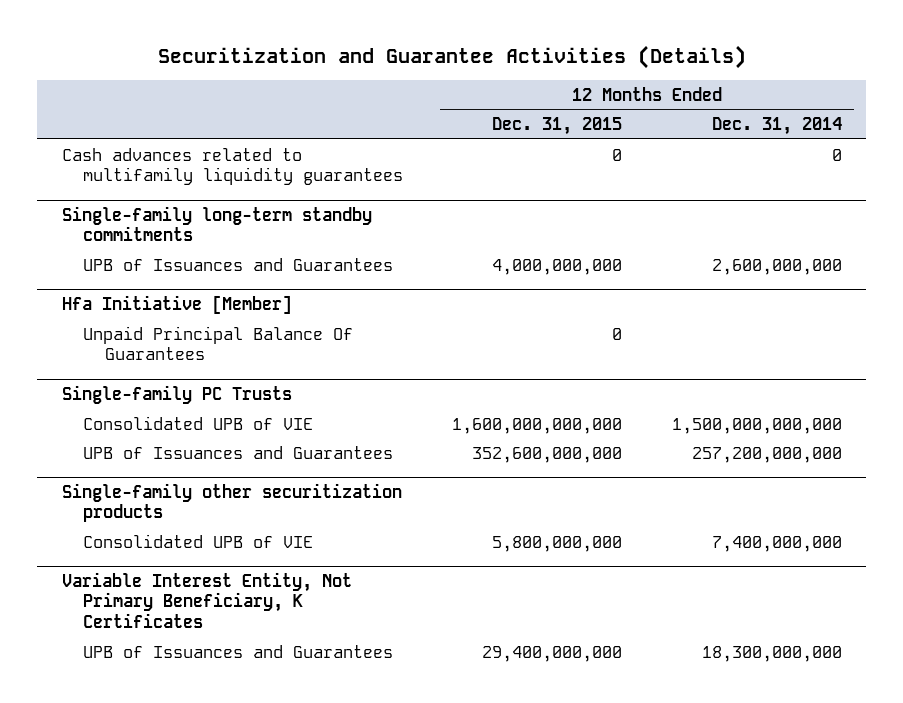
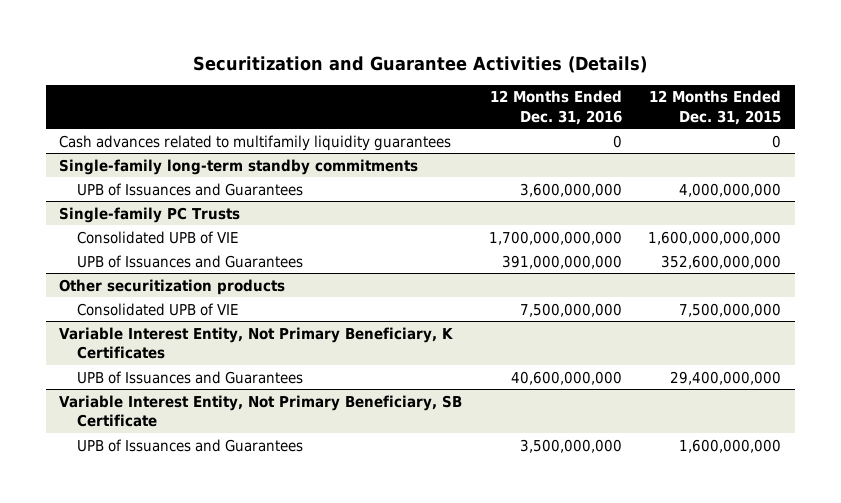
- | 12 Months Ended Dec. 31, 2015 | 12 Months Ended Dec. 31, 2014
+ | 12 Months Ended Dec. 31, 2016 | 12 Months Ended Dec. 31, 2015
- Hfa Initiative [Member]
- Unpaid Principal Balance Of Guarantees | 0 |
- Single-family other securitization products
- Consolidated UPB of VIE | 5,800,000,000 | 7,400,000,000
+ Other securitization products
+ Consolidated UPB of VIE | 7,500,000,000 | 7,500,000,000
+ Variable Interest Entity, Not Primary Beneficiary, SB Certificate
+ UPB of Issuances and Guarantees | 3,500,000,000 | 1,600,000,000

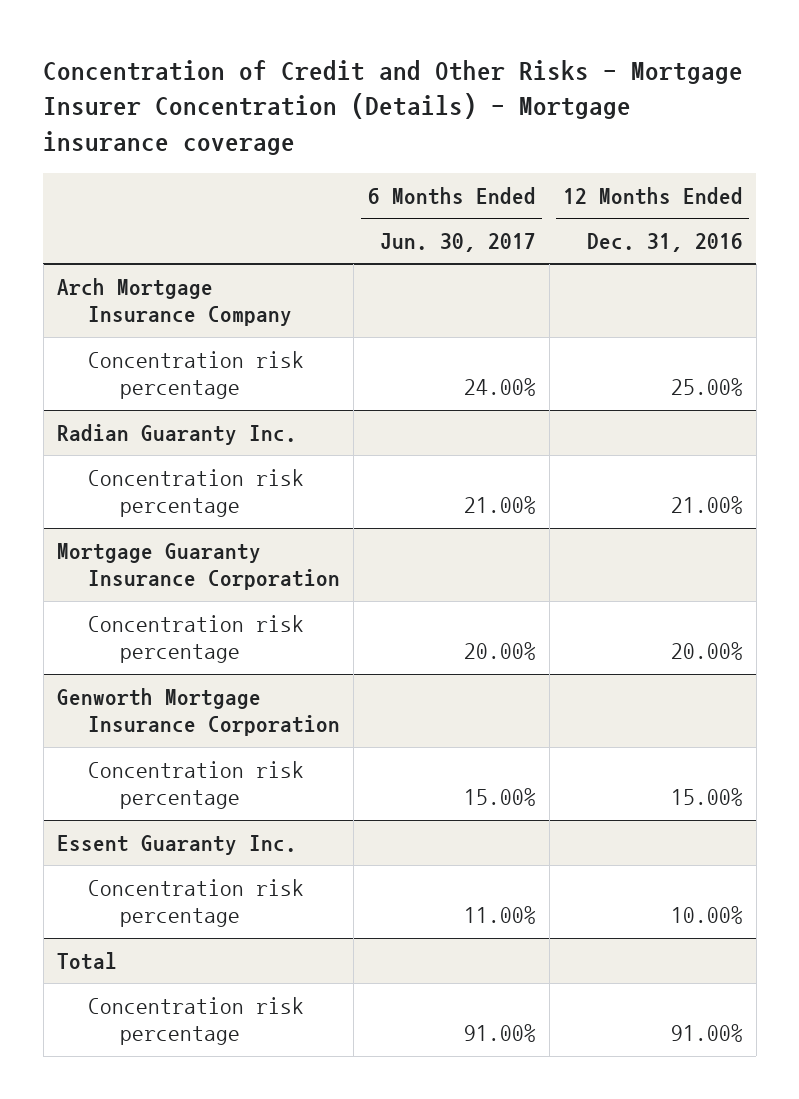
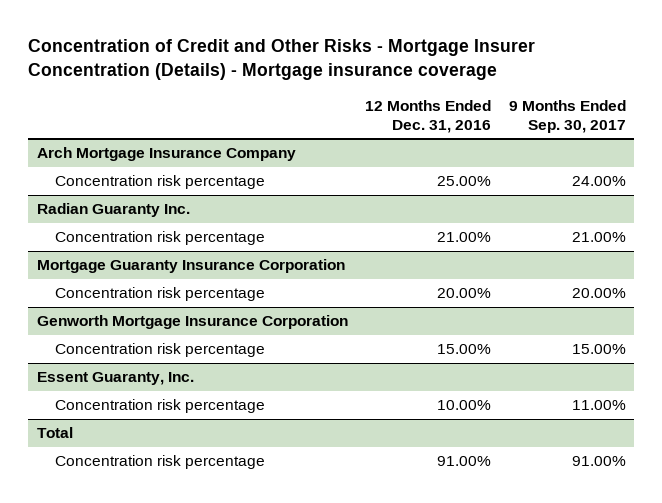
- | 6 Months Ended Jun. 30, 2017 | 12 Months Ended Dec. 31, 2016
+ | 12 Months Ended Dec. 31, 2016 | 9 Months Ended Sep. 30, 2017
- Essent Guaranty Inc.
+ Essent Guaranty, Inc.

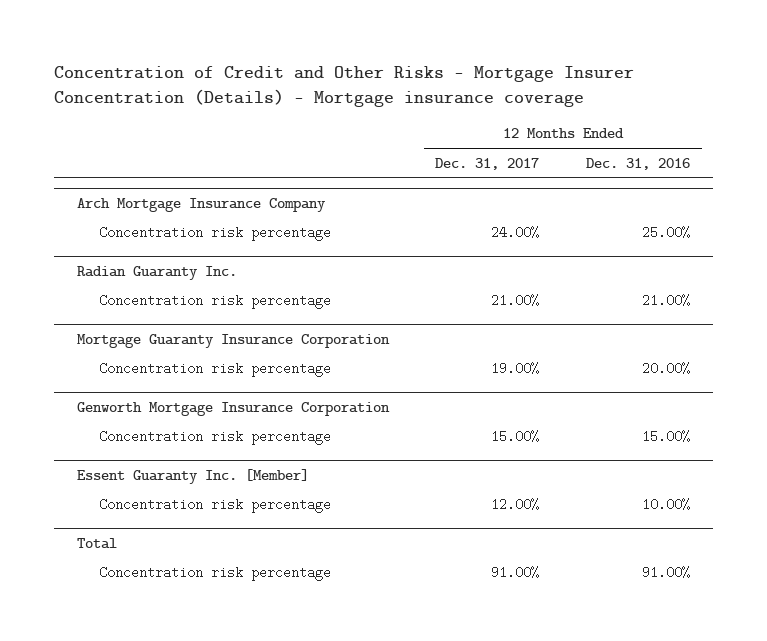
- | 12 Months Ended Dec. 31, 2016 | 9 Months Ended Sep. 30, 2017
+ | 12 Months Ended Dec. 31, 2017 | 12 Months Ended Dec. 31, 2016
- Essent Guaranty, Inc.
+ Essent Guaranty Inc. [Member]

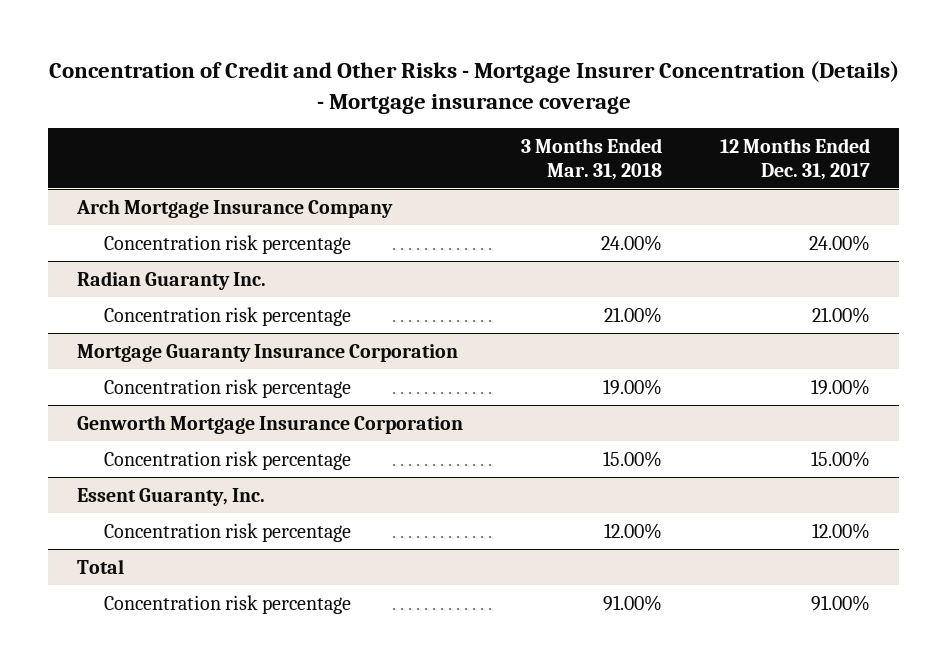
- | 12 Months Ended Dec. 31, 2017 | 12 Months Ended Dec. 31, 2016
+ | 3 Months Ended Mar. 31, 2018 | 12 Months Ended Dec. 31, 2017
- Essent Guaranty Inc. [Member]
+ Essent Guaranty, Inc.

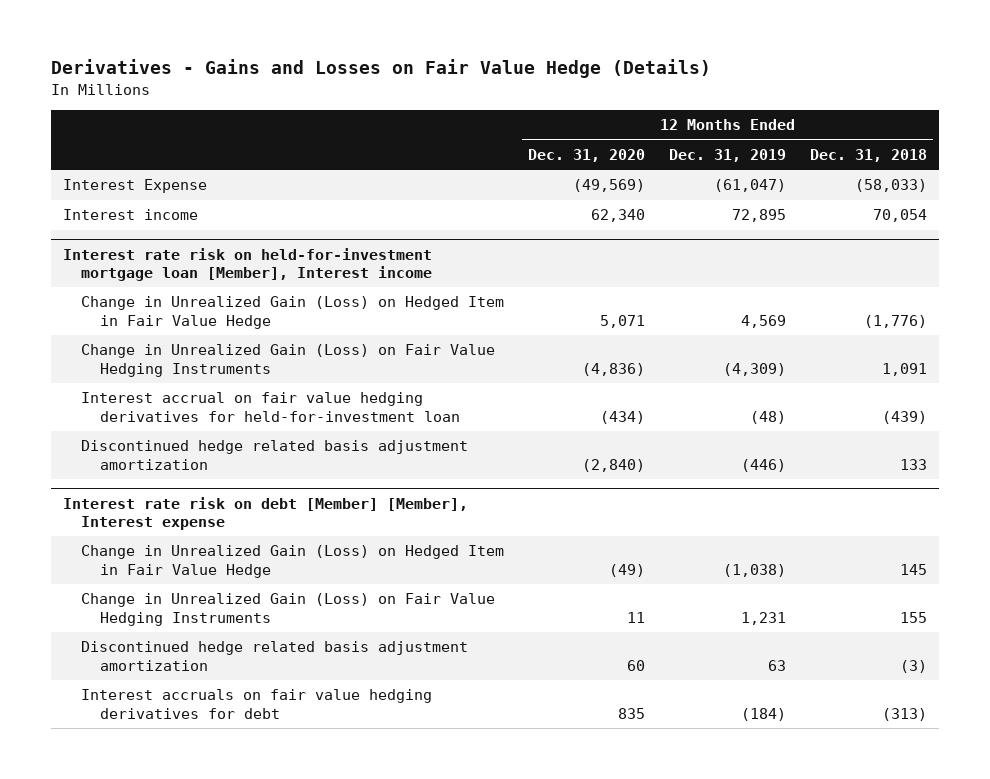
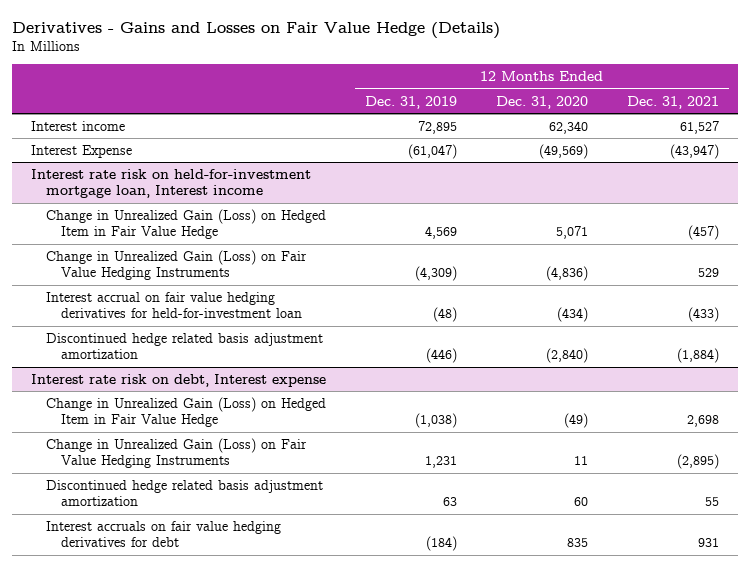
- | 12 Months Ended Dec. 31, 2020 | 12 Months Ended Dec. 31, 2019 | 12 Months Ended Dec. 31, 2018
+ | 12 Months Ended Dec. 31, 2019 | 12 Months Ended Dec. 31, 2020 | 12 Months Ended Dec. 31, 2021
- Interest rate risk on held-for-investment mortgage loan [Member], Interest income
moved down: Interest Expense | (61,047) | (49,569) | (43,947)
+ Interest rate risk on held-for-investment mortgage loan, Interest income
- Interest rate risk on debt [Member] [Member], Interest expense
+ Interest rate risk on debt, Interest expense

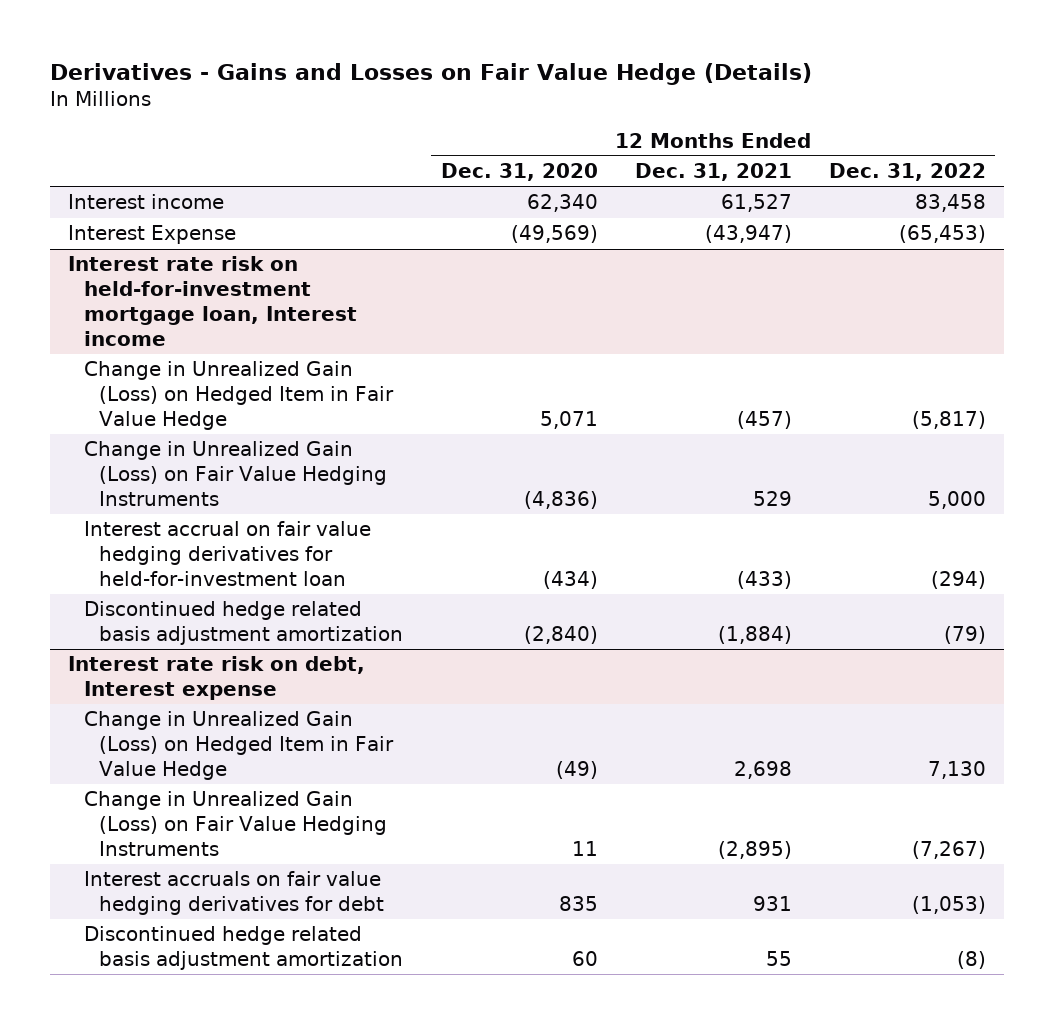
- | 12 Months Ended Dec. 31, 2019 | 12 Months Ended Dec. 31, 2020 | 12 Months Ended Dec. 31, 2021
+ | 12 Months Ended Dec. 31, 2020 | 12 Months Ended Dec. 31, 2021 | 12 Months Ended Dec. 31, 2022
@ Interest rate risk on debt, Interest expense
moved down: Discontinued hedge related basis adjustment amortization | 60 | 55 | (8)

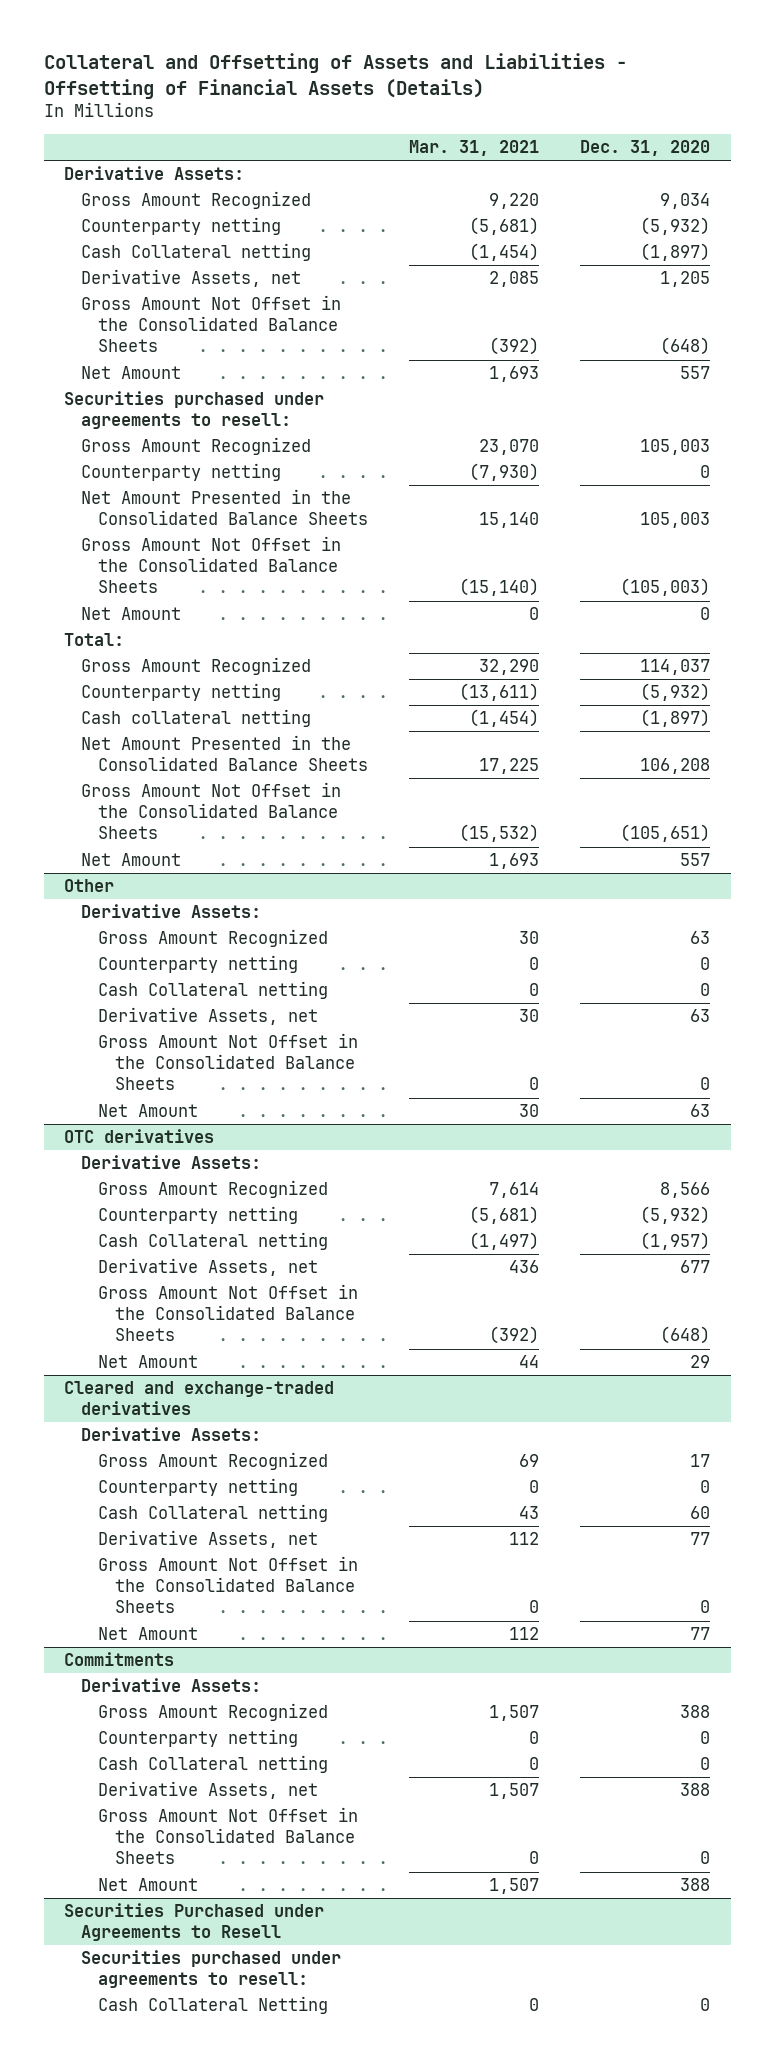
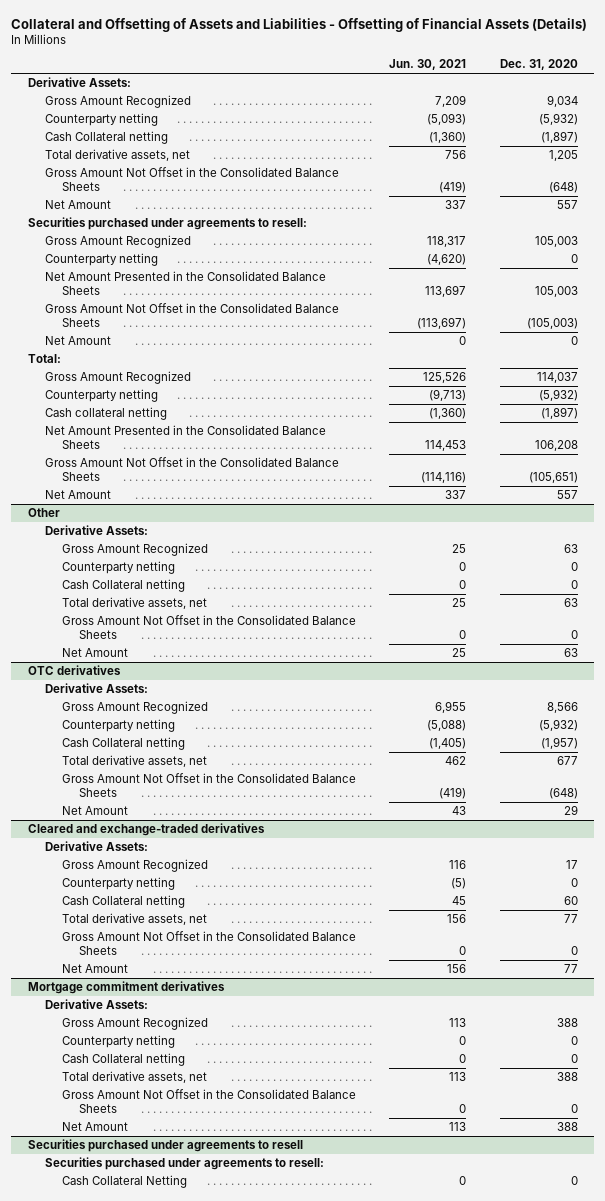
- | Mar. 31, 2021 | Dec. 31, 2020
+ | Jun. 30, 2021 | Dec. 31, 2020
- Derivative Assets, net | 2,085 | 1,205
+ Total derivative assets, net | 756 | 1,205
@ Other
- Derivative Assets, net | 30 | 63
+ Total derivative assets, net | 25 | 63
@ OTC derivatives
- Derivative Assets, net | 436 | 677
+ Total derivative assets, net | 462 | 677
@ Cleared and exchange-traded derivatives
- Derivative Assets, net | 112 | 77
+ Total derivative assets, net | 156 | 77
- Commitments
+ Mortgage commitment derivatives
- Derivative Assets, net | 1,507 | 388
+ Total derivative assets, net | 113 | 388
- Securities Purchased under Agreements to Resell
+ Securities purchased under agreements to resell

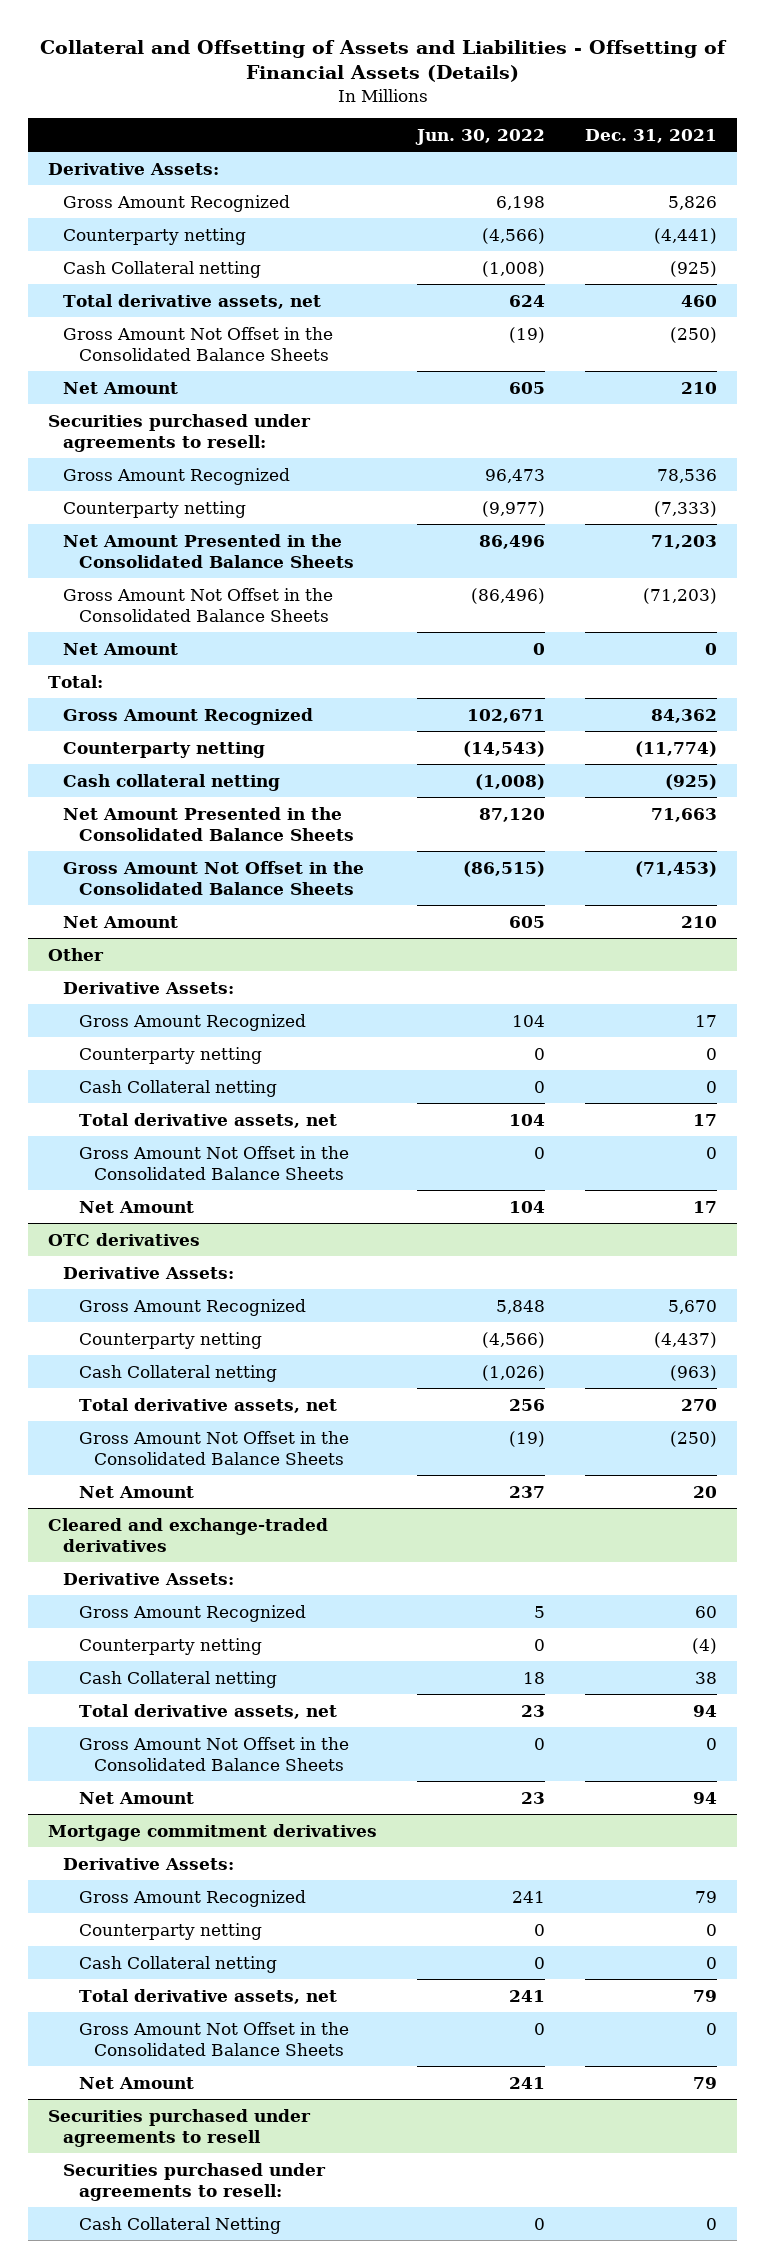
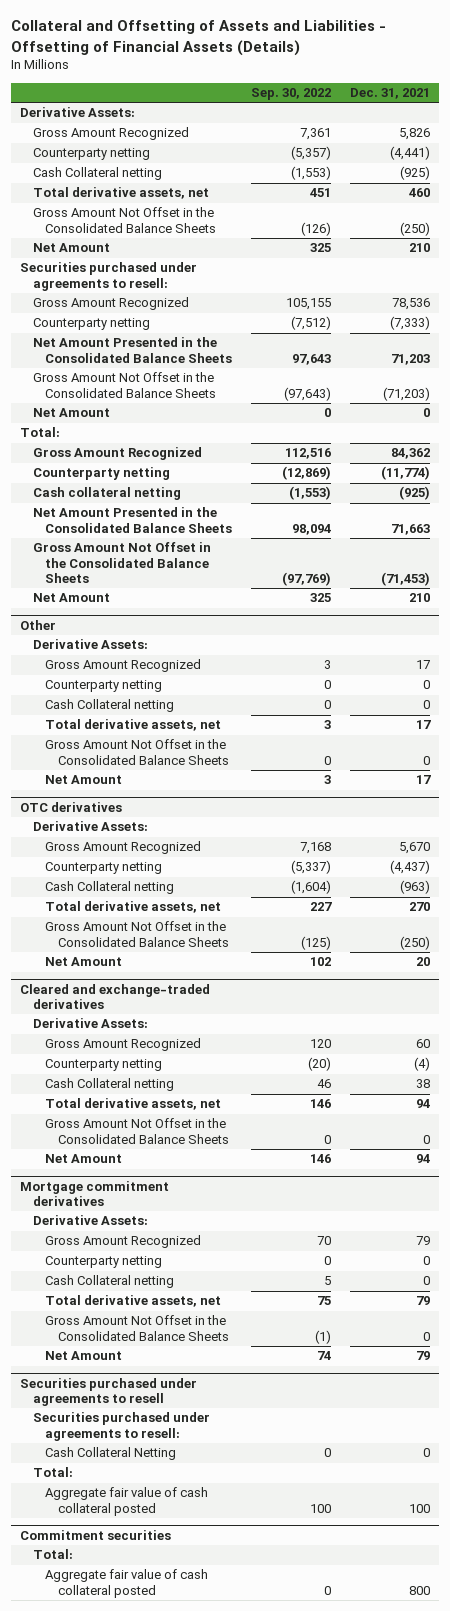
- | Jun. 30, 2022 | Dec. 31, 2021
+ | Sep. 30, 2022 | Dec. 31, 2021
@ Securities purchased under agreements to resell
+ Total:
+ Aggregate fair value of cash collateral posted | 100 | 100
+ Commitment securities
+ Total:
+ Aggregate fair value of cash collateral posted | 0 | 800

